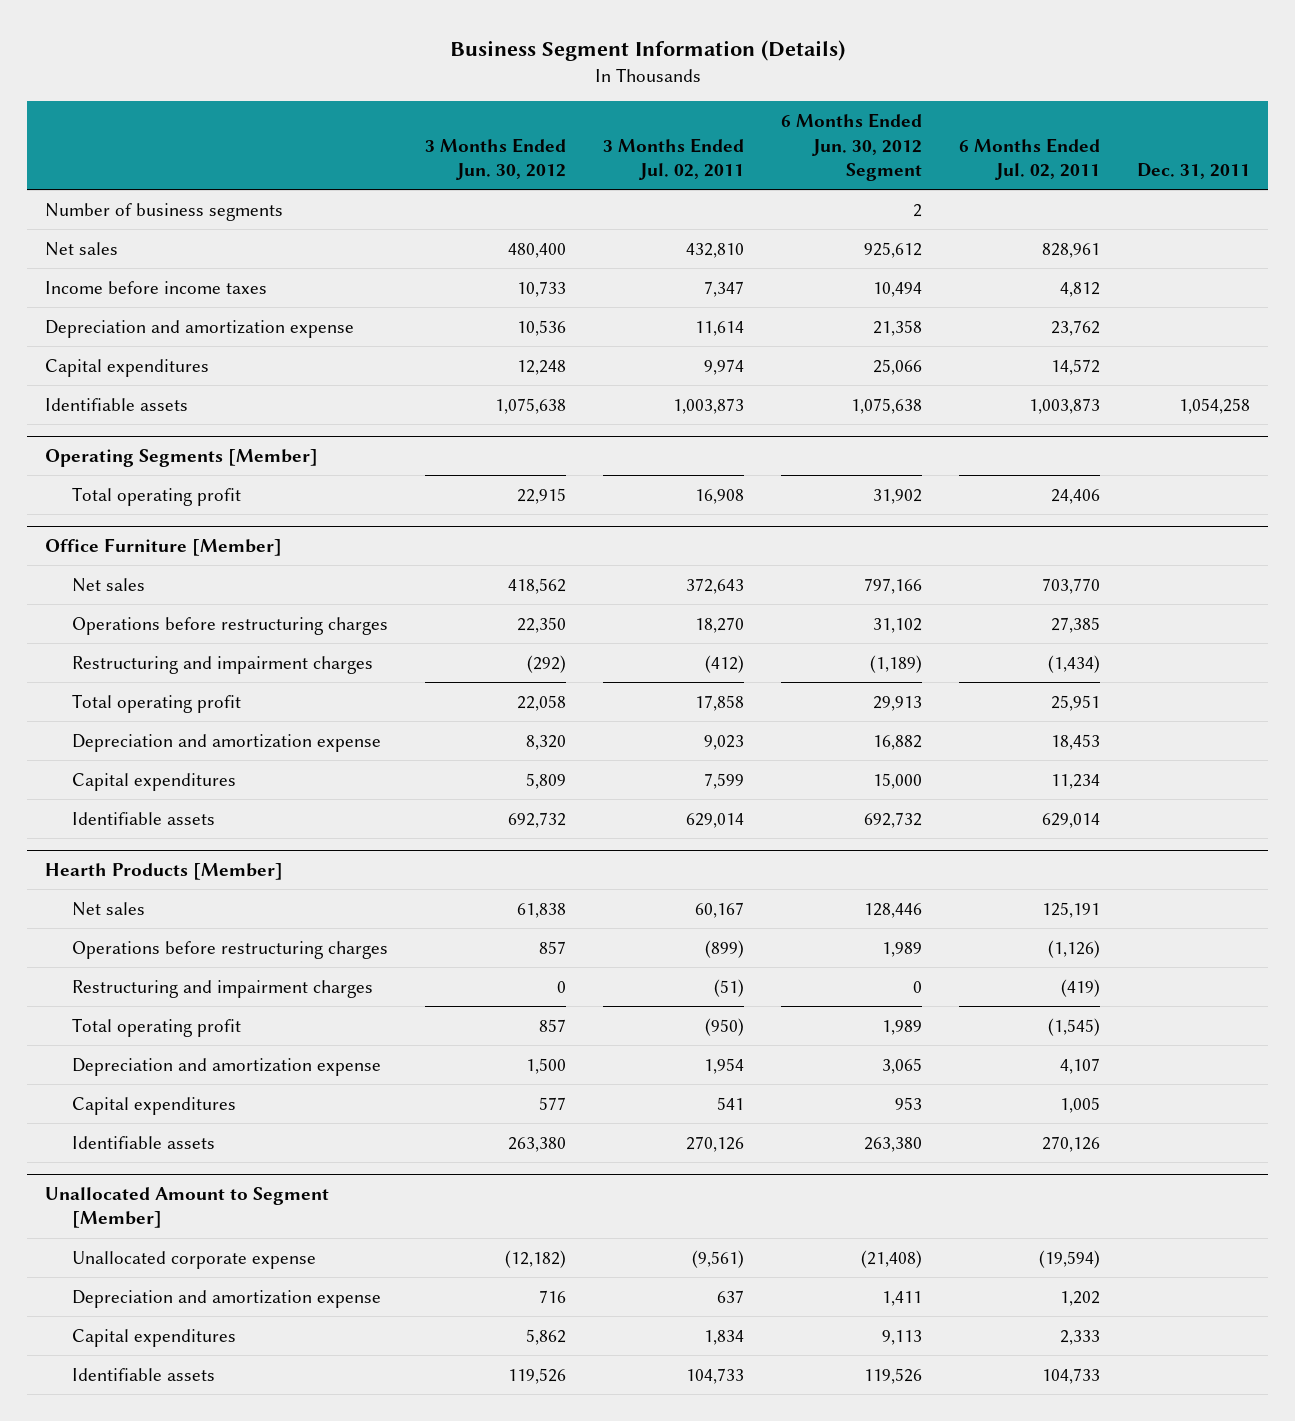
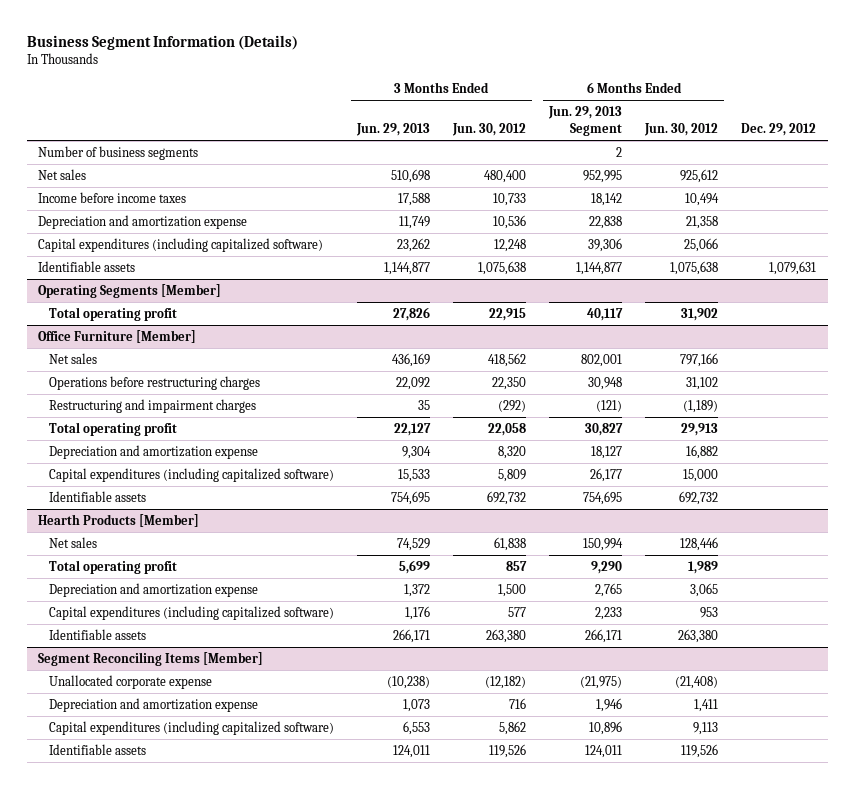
- | 3 Months Ended Jun. 30, 2012 | 3 Months Ended Jul. 02, 2011 | 6 Months Ended Jun. 30, 2012 Segment | 6 Months Ended Jul. 02, 2011 | Dec. 31, 2011
+ | 3 Months Ended Jun. 29, 2013 | 3 Months Ended Jun. 30, 2012 | 6 Months Ended Jun. 29, 2013 Segment | 6 Months Ended Jun. 30, 2012 | Dec. 29, 2012
- Capital expenditures | 12,248 | 9,974 | 25,066 | 14,572 |
+ Capital expenditures (including capitalized software) | 23,262 | 12,248 | 39,306 | 25,066 |
@ Office Furniture [Member]
- Capital expenditures | 5,809 | 7,599 | 15,000 | 11,234 |
+ Capital expenditures (including capitalized software) | 15,533 | 5,809 | 26,177 | 15,000 |
@ Hearth Products [Member]
- Operations before restructuring charges | 857 | (899) | 1,989 | (1,126) |
- Restructuring and impairment charges | 0 | (51) | 0 | (419) |
- Capital expenditures | 577 | 541 | 953 | 1,005 |
+ Capital expenditures (including capitalized software) | 1,176 | 577 | 2,233 | 953 |
- Unallocated Amount to Segment [Member]
+ Segment Reconciling Items [Member]
- Capital expenditures | 5,862 | 1,834 | 9,113 | 2,333 |
+ Capital expenditures (including capitalized software) | 6,553 | 5,862 | 10,896 | 9,113 |

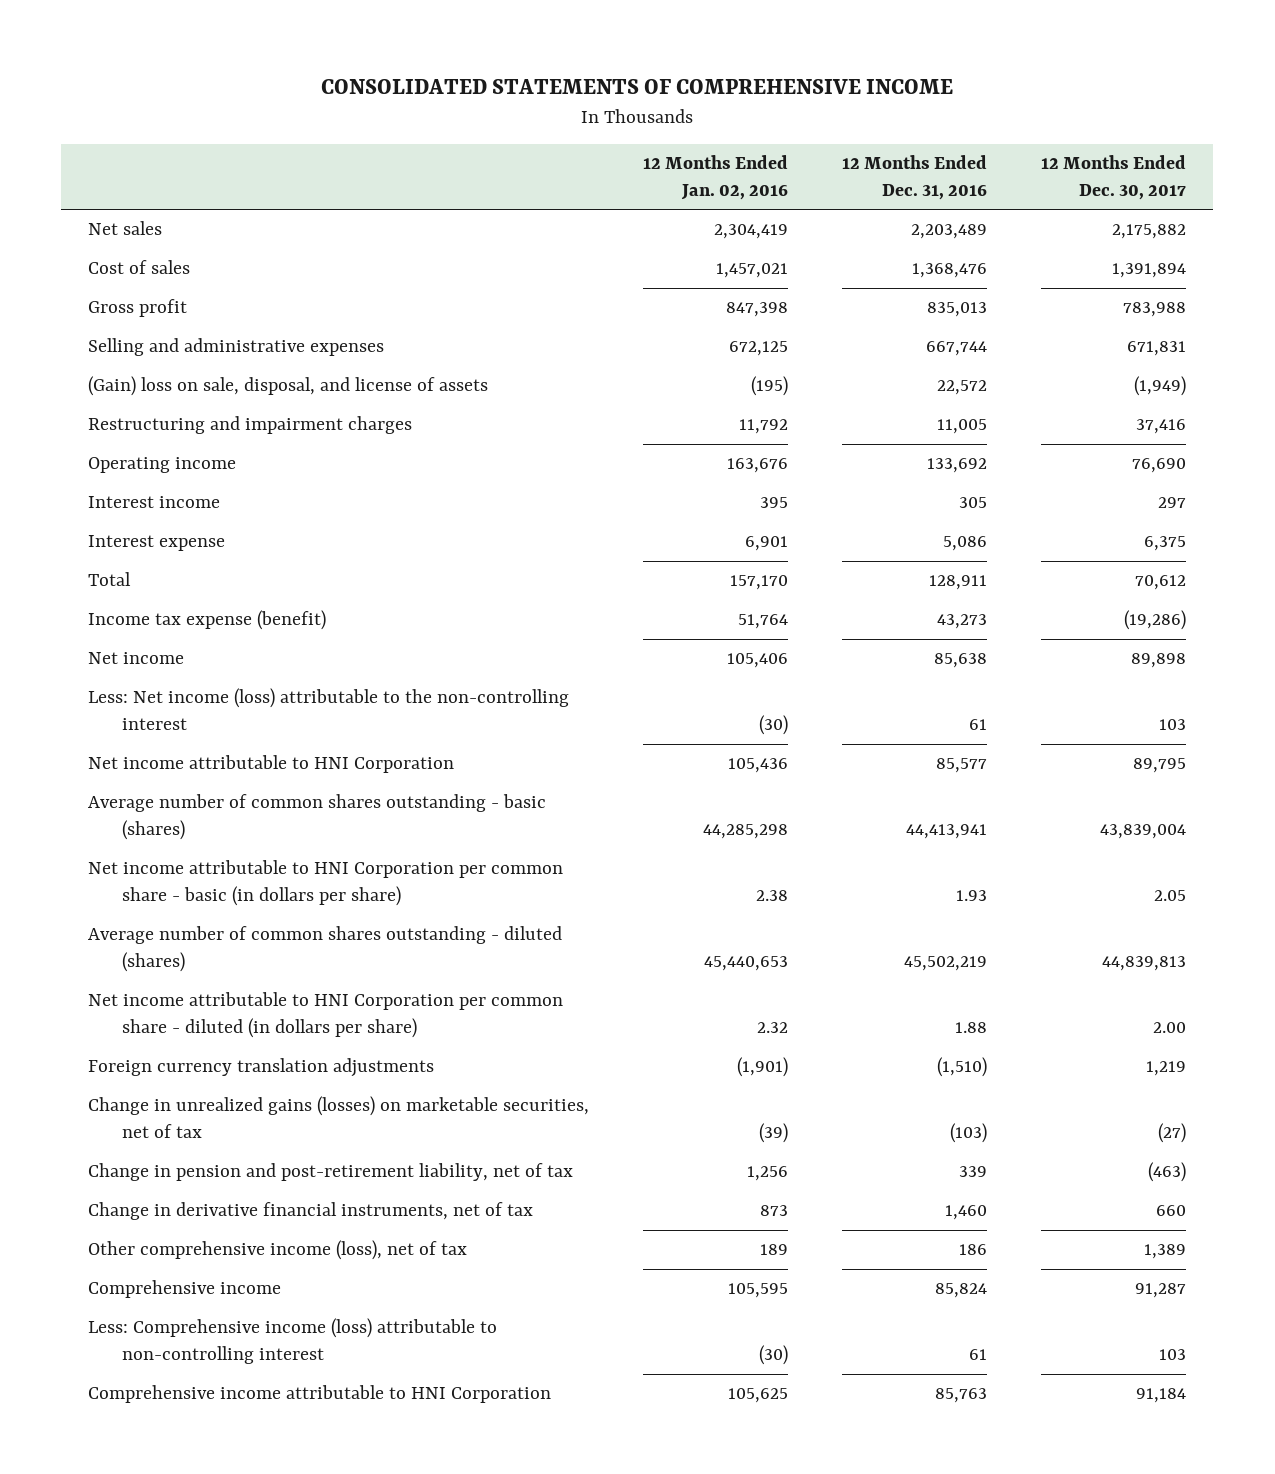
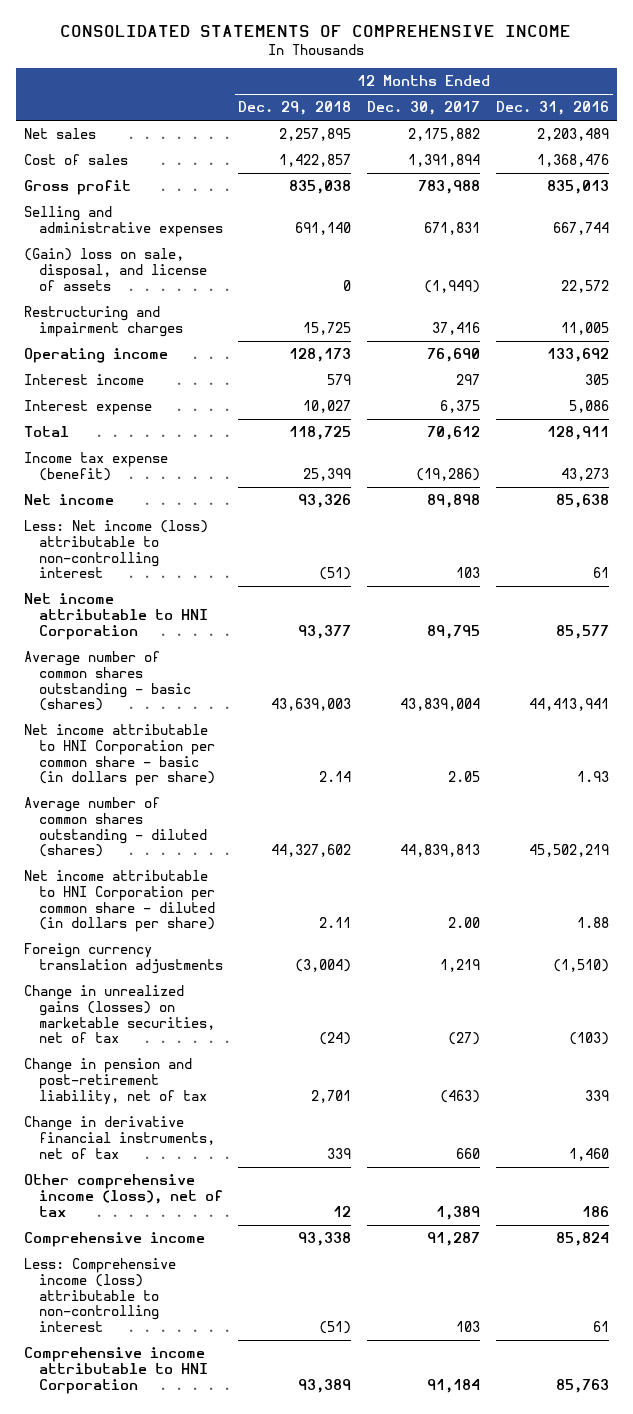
- | 12 Months Ended Jan. 02, 2016 | 12 Months Ended Dec. 31, 2016 | 12 Months Ended Dec. 30, 2017
+ | 12 Months Ended Dec. 29, 2018 | 12 Months Ended Dec. 30, 2017 | 12 Months Ended Dec. 31, 2016
- Less: Net income (loss) attributable to the non-controlling interest | (30) | 61 | 103
+ Less: Net income (loss) attributable to non-controlling interest | (51) | 103 | 61

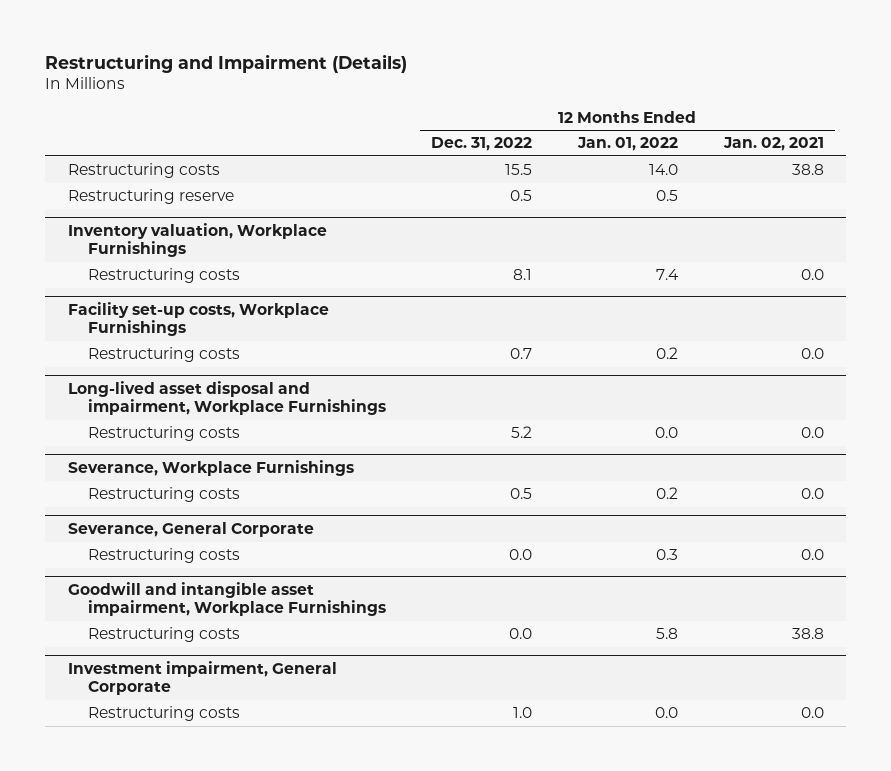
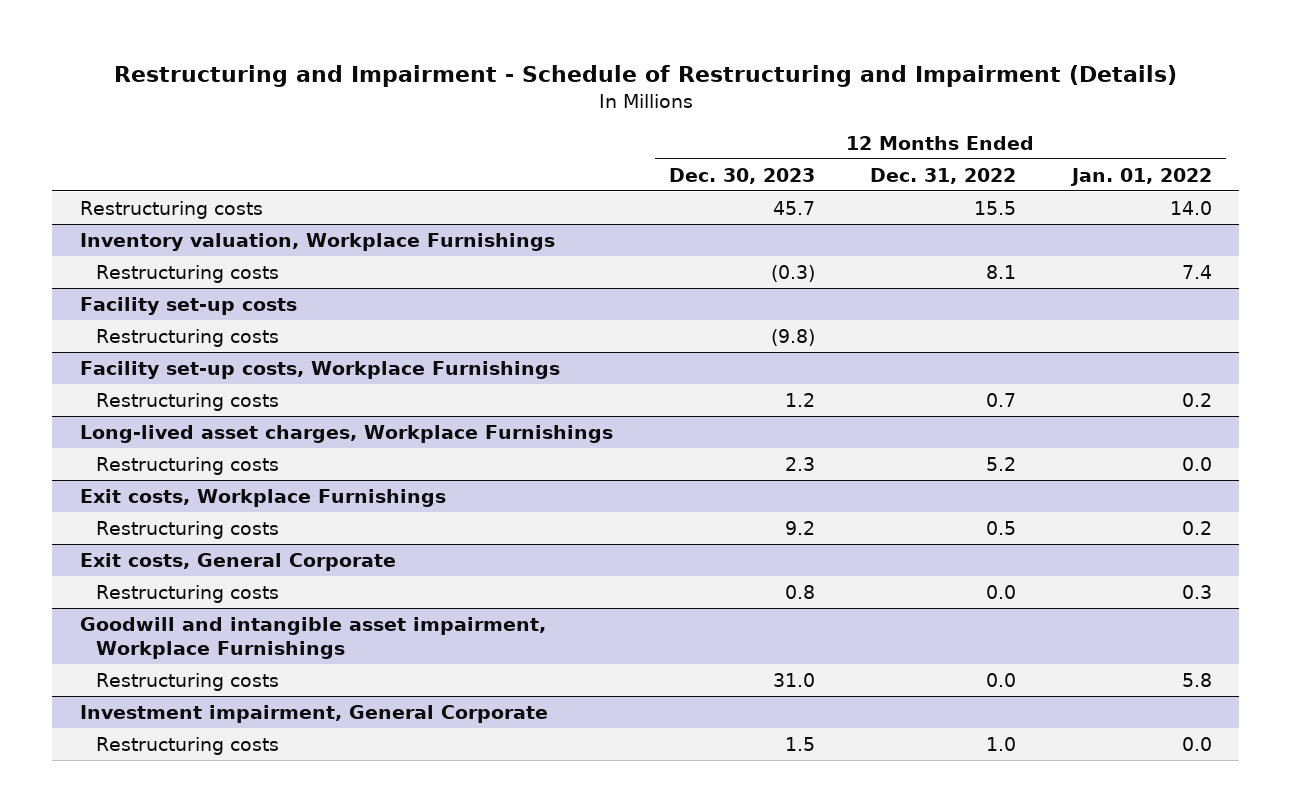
- Restructuring and Impairment (Details)
+ Restructuring and Impairment - Schedule of Restructuring and Impairment (Details)
- | 12 Months Ended Dec. 31, 2022 | 12 Months Ended Jan. 01, 2022 | 12 Months Ended Jan. 02, 2021
+ | 12 Months Ended Dec. 30, 2023 | 12 Months Ended Dec. 31, 2022 | 12 Months Ended Jan. 01, 2022
- Restructuring reserve | 0.5 | 0.5 |
+ Facility set-up costs
+ Restructuring costs | (9.8) | |
- Long-lived asset disposal and impairment, Workplace Furnishings
+ Long-lived asset charges, Workplace Furnishings
- Severance, Workplace Furnishings
+ Exit costs, Workplace Furnishings
- Severance, General Corporate
+ Exit costs, General Corporate

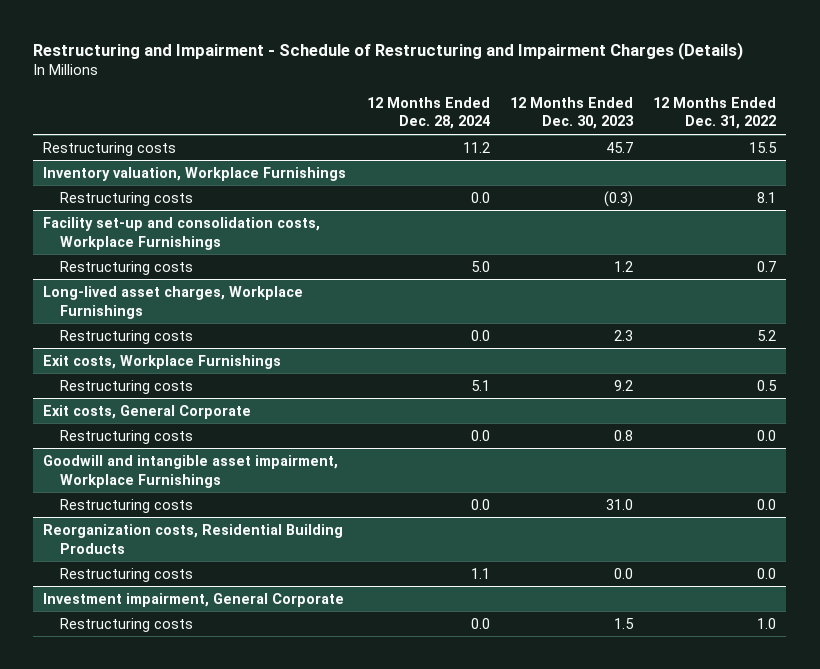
- Restructuring and Impairment - Schedule of Restructuring and Impairment (Details)
+ Restructuring and Impairment - Schedule of Restructuring and Impairment Charges (Details)
- | 12 Months Ended Dec. 30, 2023 | 12 Months Ended Dec. 31, 2022 | 12 Months Ended Jan. 01, 2022
+ | 12 Months Ended Dec. 28, 2024 | 12 Months Ended Dec. 30, 2023 | 12 Months Ended Dec. 31, 2022
- Facility set-up costs
- Restructuring costs | (9.8) | |
- Facility set-up costs, Workplace Furnishings
+ Facility set-up and consolidation costs, Workplace Furnishings
+ Reorganization costs, Residential Building Products
+ Restructuring costs | 1.1 | 0.0 | 0.0

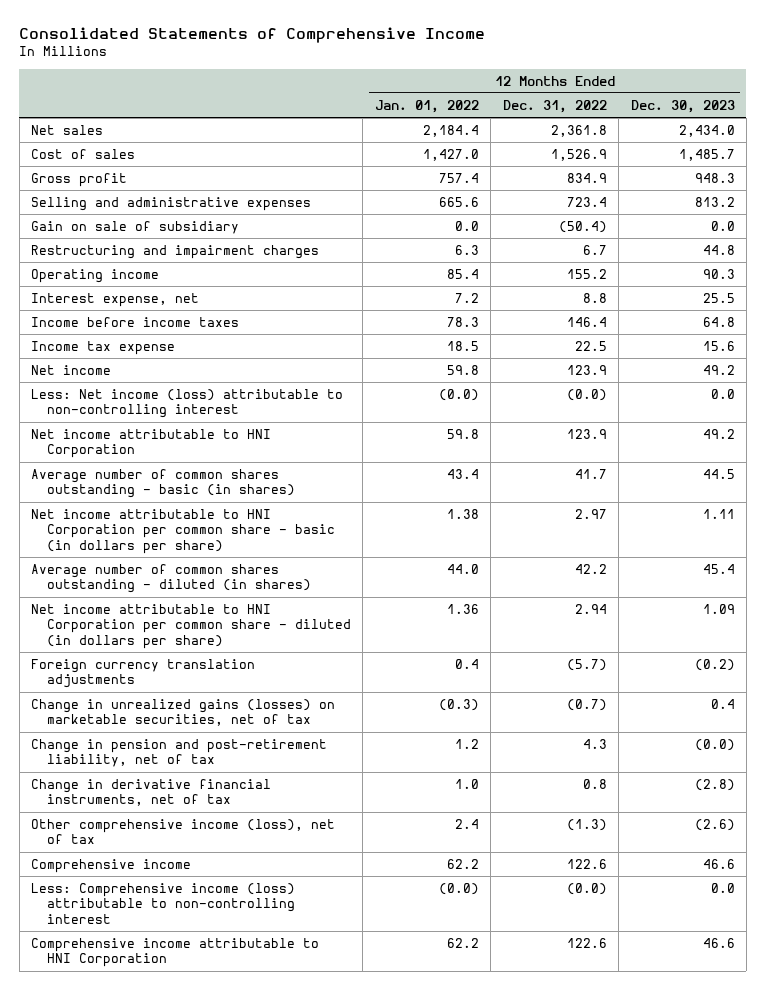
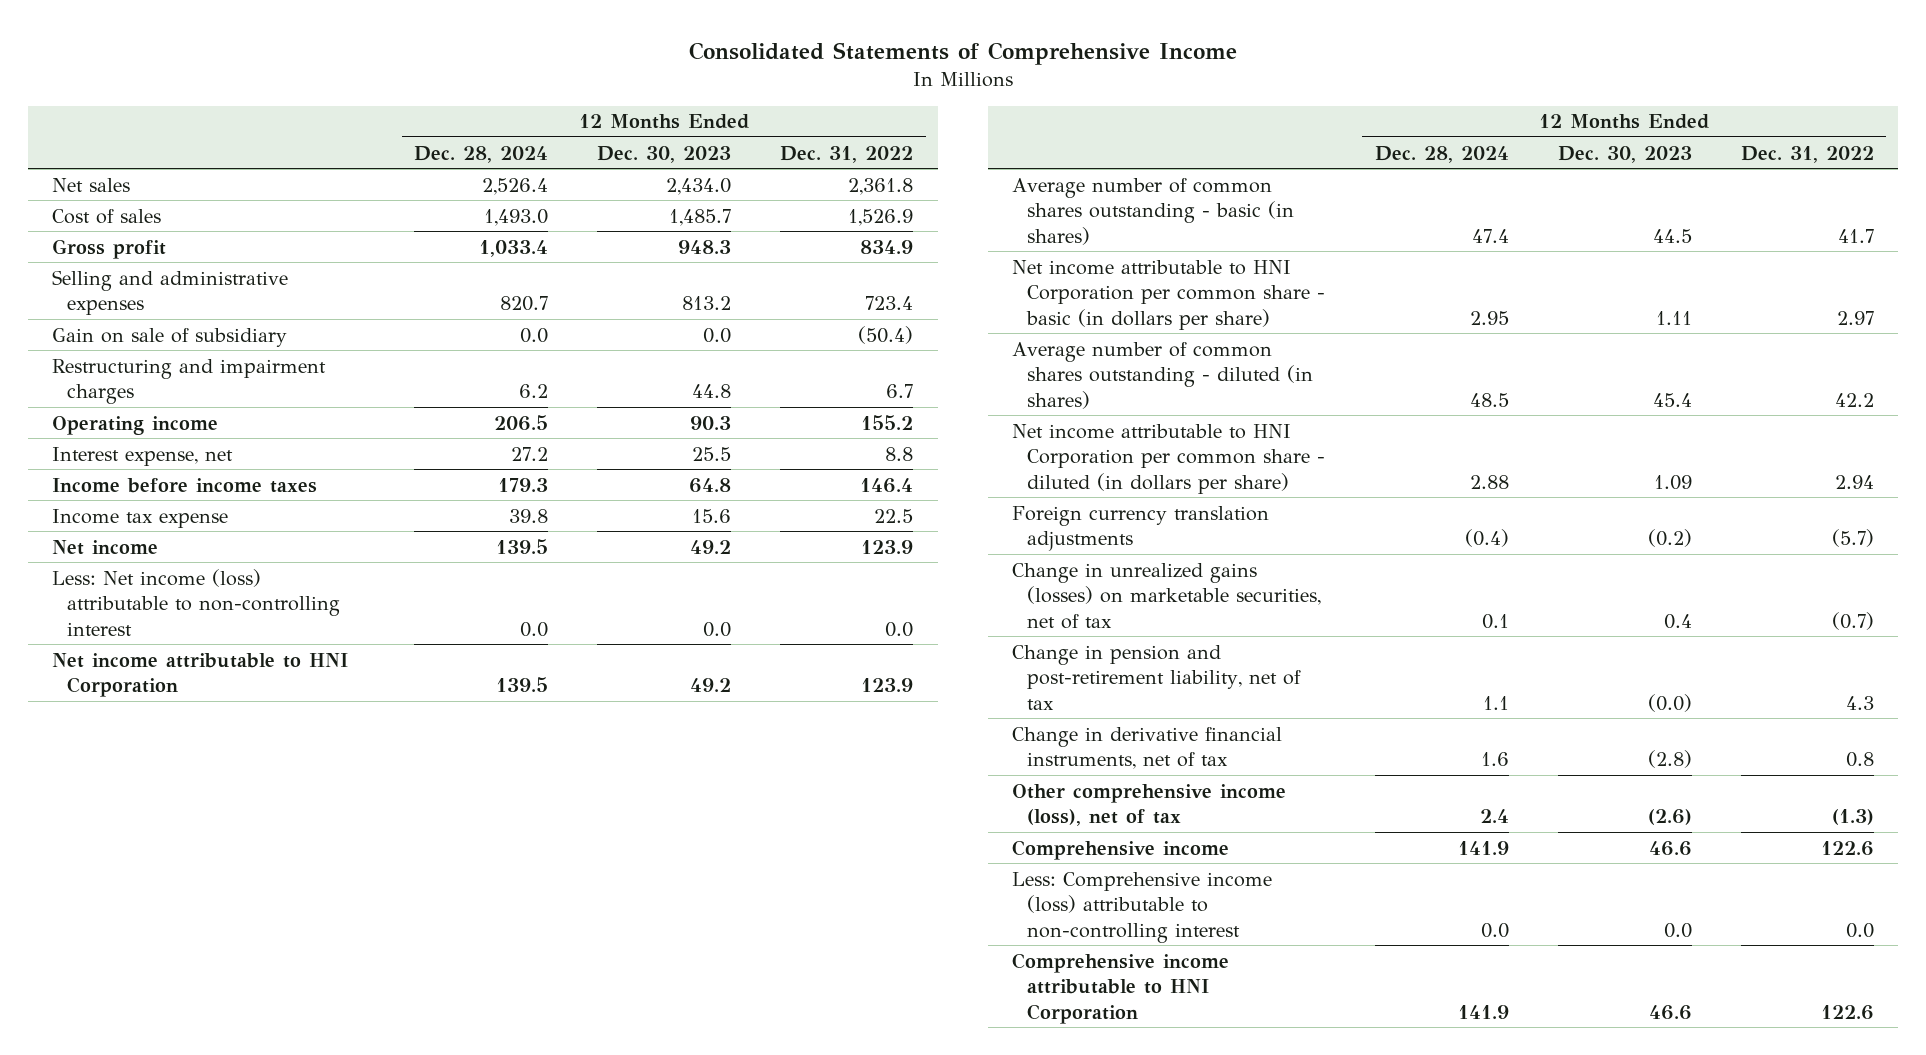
- | 12 Months Ended Jan. 01, 2022 | 12 Months Ended Dec. 31, 2022 | 12 Months Ended Dec. 30, 2023
+ | 12 Months Ended Dec. 28, 2024 | 12 Months Ended Dec. 30, 2023 | 12 Months Ended Dec. 31, 2022
- Less: Net income (loss) attributable to non-controlling interest | (0.0) | (0.0) | 0.0
+ Less: Net income (loss) attributable to non-controlling interest | 0.0 | 0.0 | 0.0
- Less: Comprehensive income (loss) attributable to non-controlling interest | (0.0) | (0.0) | 0.0
+ Less: Comprehensive income (loss) attributable to non-controlling interest | 0.0 | 0.0 | 0.0

